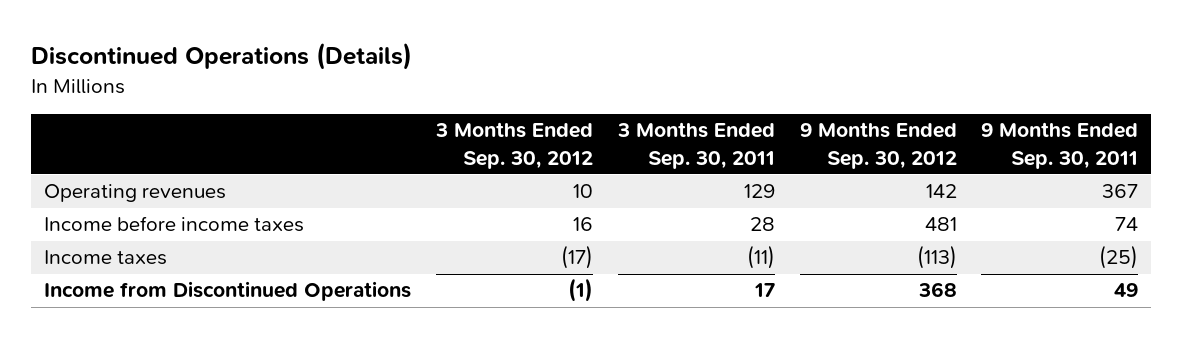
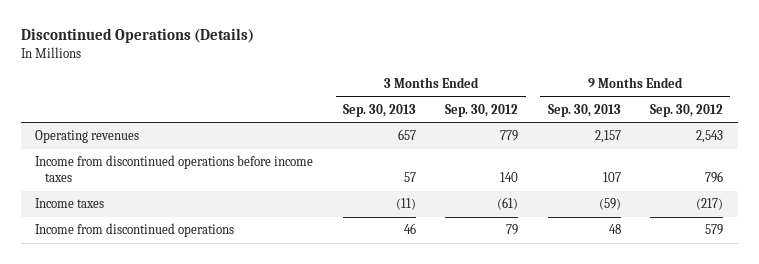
- | 3 Months Ended Sep. 30, 2012 | 3 Months Ended Sep. 30, 2011 | 9 Months Ended Sep. 30, 2012 | 9 Months Ended Sep. 30, 2011
+ | 3 Months Ended Sep. 30, 2013 | 3 Months Ended Sep. 30, 2012 | 9 Months Ended Sep. 30, 2013 | 9 Months Ended Sep. 30, 2012
- Operating revenues | 10 | 129 | 142 | 367
- Income before income taxes | 16 | 28 | 481 | 74
- Income taxes | (17) | (11) | (113) | (25)
- Income from Discontinued Operations | (1) | 17 | 368 | 49
+ Operating revenues | 657 | 779 | 2,157 | 2,543
+ Income from discontinued operations before income taxes | 57 | 140 | 107 | 796
+ Income taxes | (11) | (61) | (59) | (217)
+ Income from discontinued operations | 46 | 79 | 48 | 579

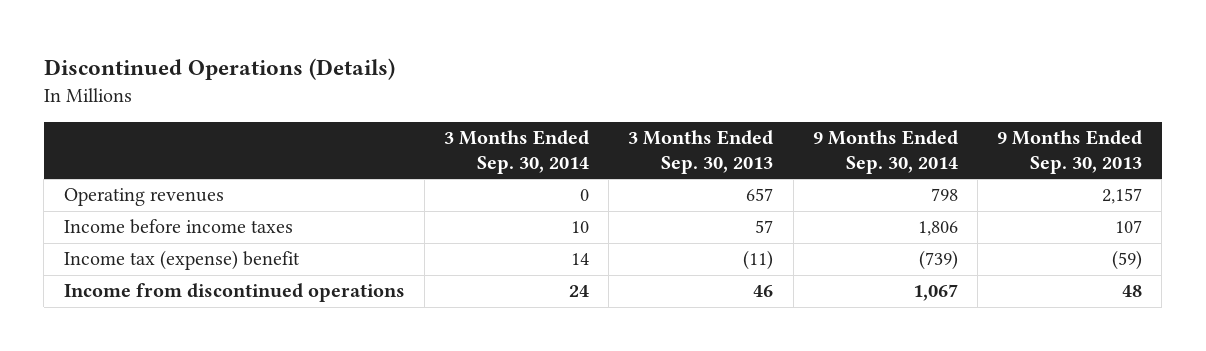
- | 3 Months Ended Sep. 30, 2013 | 3 Months Ended Sep. 30, 2012 | 9 Months Ended Sep. 30, 2013 | 9 Months Ended Sep. 30, 2012
+ | 3 Months Ended Sep. 30, 2014 | 3 Months Ended Sep. 30, 2013 | 9 Months Ended Sep. 30, 2014 | 9 Months Ended Sep. 30, 2013
- Income from discontinued operations before income taxes | 57 | 140 | 107 | 796
- Income taxes | (11) | (61) | (59) | (217)
+ Income before income taxes | 10 | 57 | 1,806 | 107
+ Income tax (expense) benefit | 14 | (11) | (739) | (59)

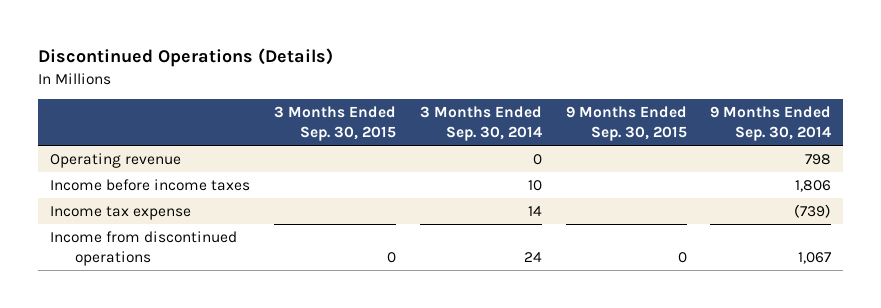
- | 3 Months Ended Sep. 30, 2014 | 3 Months Ended Sep. 30, 2013 | 9 Months Ended Sep. 30, 2014 | 9 Months Ended Sep. 30, 2013
+ | 3 Months Ended Sep. 30, 2015 | 3 Months Ended Sep. 30, 2014 | 9 Months Ended Sep. 30, 2015 | 9 Months Ended Sep. 30, 2014
- Operating revenues | 0 | 657 | 798 | 2,157
+ Operating revenue | | 0 | | 798
- Income tax (expense) benefit | 14 | (11) | (739) | (59)
+ Income tax expense | | 14 | | (739)

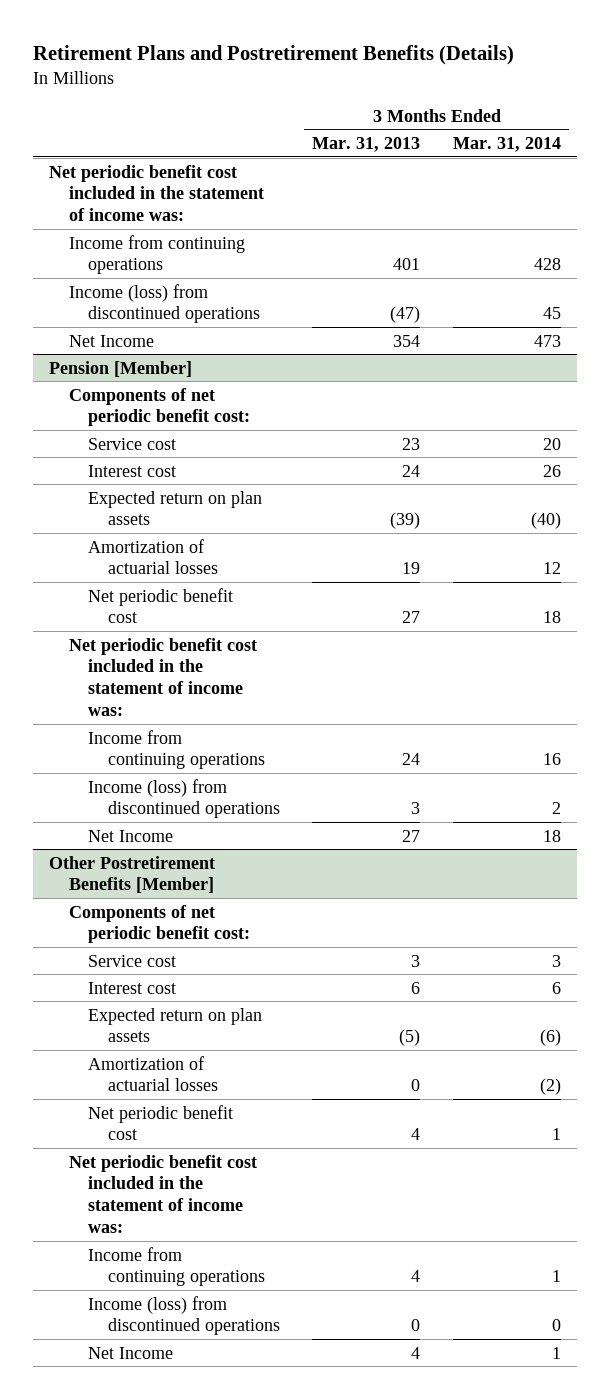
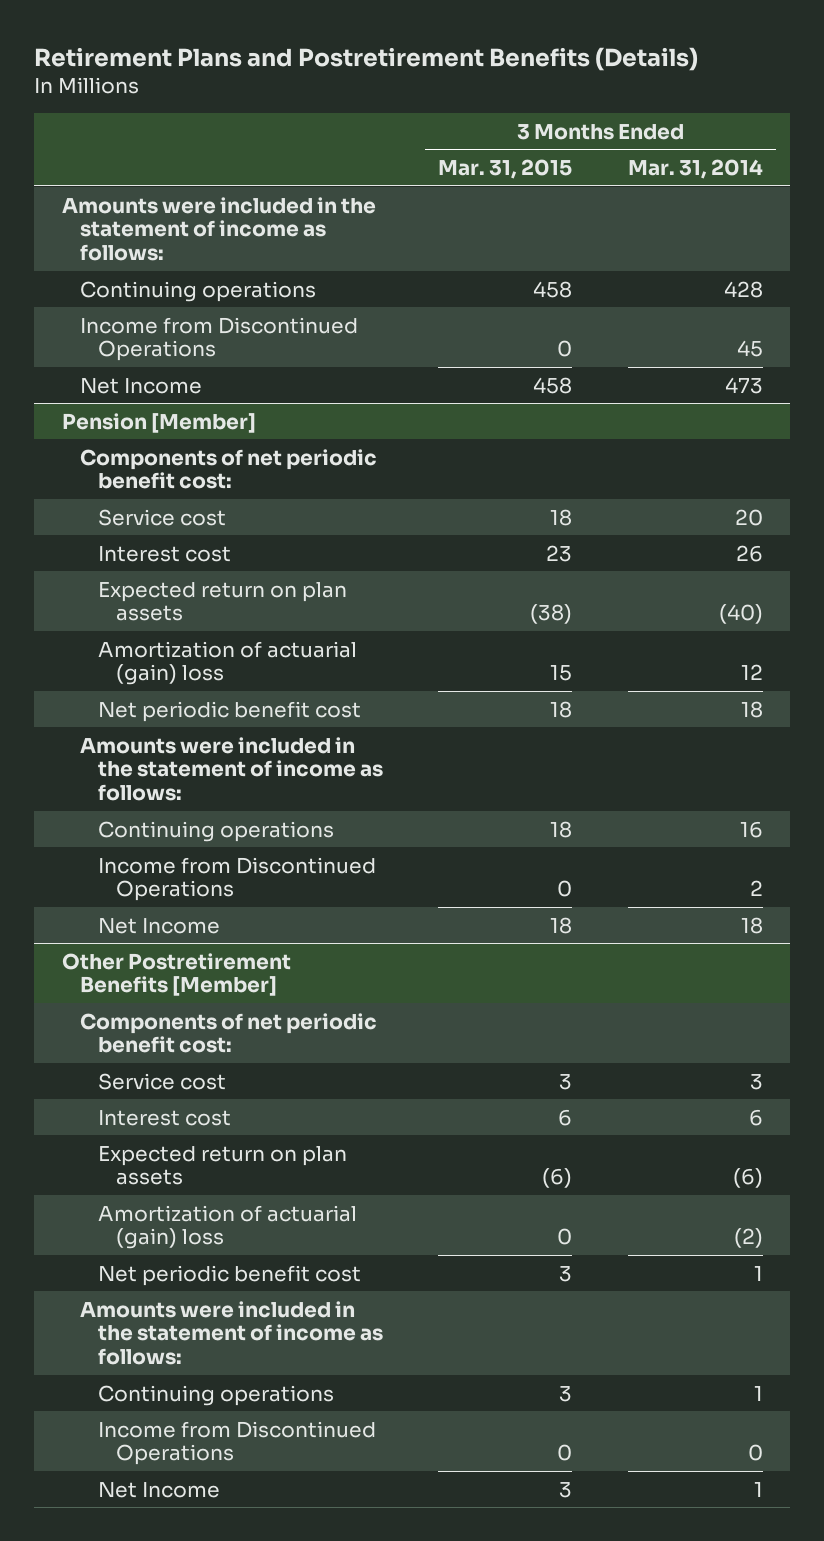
- | 3 Months Ended Mar. 31, 2013 | 3 Months Ended Mar. 31, 2014
+ | 3 Months Ended Mar. 31, 2015 | 3 Months Ended Mar. 31, 2014
- Net periodic benefit cost included in the statement of income was:
- Income from continuing operations | 401 | 428
- Income (loss) from discontinued operations | (47) | 45
+ Amounts were included in the statement of income as follows:
+ Continuing operations | 458 | 428
+ Income from Discontinued Operations | 0 | 45
@ Pension [Member]
- Amortization of actuarial losses | 19 | 12
+ Amortization of actuarial (gain) loss | 15 | 12
- Net periodic benefit cost included in the statement of income was:
- Income from continuing operations | 24 | 16
- Income (loss) from discontinued operations | 3 | 2
+ Amounts were included in the statement of income as follows:
+ Continuing operations | 18 | 16
+ Income from Discontinued Operations | 0 | 2
@ Other Postretirement Benefits [Member]
- Amortization of actuarial losses | 0 | (2)
+ Amortization of actuarial (gain) loss | 0 | (2)
- Net periodic benefit cost included in the statement of income was:
- Income from continuing operations | 4 | 1
- Income (loss) from discontinued operations | 0 | 0
+ Amounts were included in the statement of income as follows:
+ Continuing operations | 3 | 1
+ Income from Discontinued Operations | 0 | 0

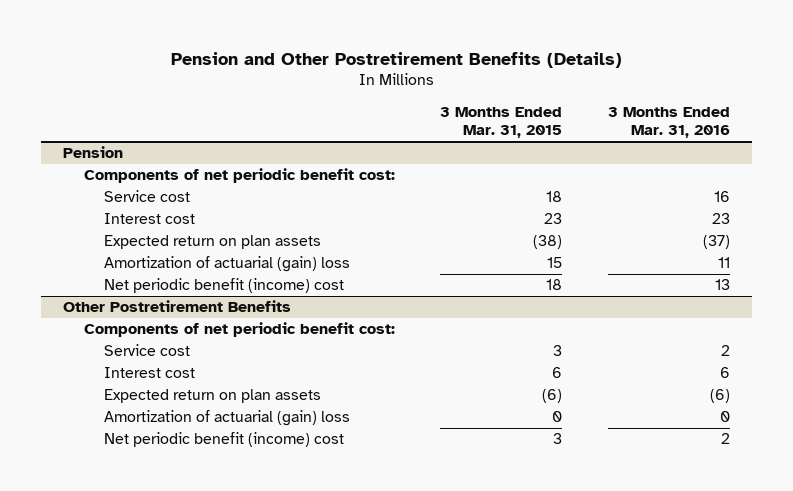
- Retirement Plans and Postretirement Benefits (Details)
+ Pension and Other Postretirement Benefits (Details)
- | 3 Months Ended Mar. 31, 2015 | 3 Months Ended Mar. 31, 2014
+ | 3 Months Ended Mar. 31, 2015 | 3 Months Ended Mar. 31, 2016
- Amounts were included in the statement of income as follows:
- Continuing operations | 458 | 428
- Income from Discontinued Operations | 0 | 45
- Net Income | 458 | 473
- Pension [Member]
+ Pension
- Net periodic benefit cost | 18 | 18
- Amounts were included in the statement of income as follows:
- Continuing operations | 18 | 16
- Income from Discontinued Operations | 0 | 2
- Net Income | 18 | 18
- Other Postretirement Benefits [Member]
+ Net periodic benefit (income) cost | 18 | 13
+ Other Postretirement Benefits
- Net periodic benefit cost | 3 | 1
- Amounts were included in the statement of income as follows:
- Continuing operations | 3 | 1
- Income from Discontinued Operations | 0 | 0
- Net Income | 3 | 1
+ Net periodic benefit (income) cost | 3 | 2

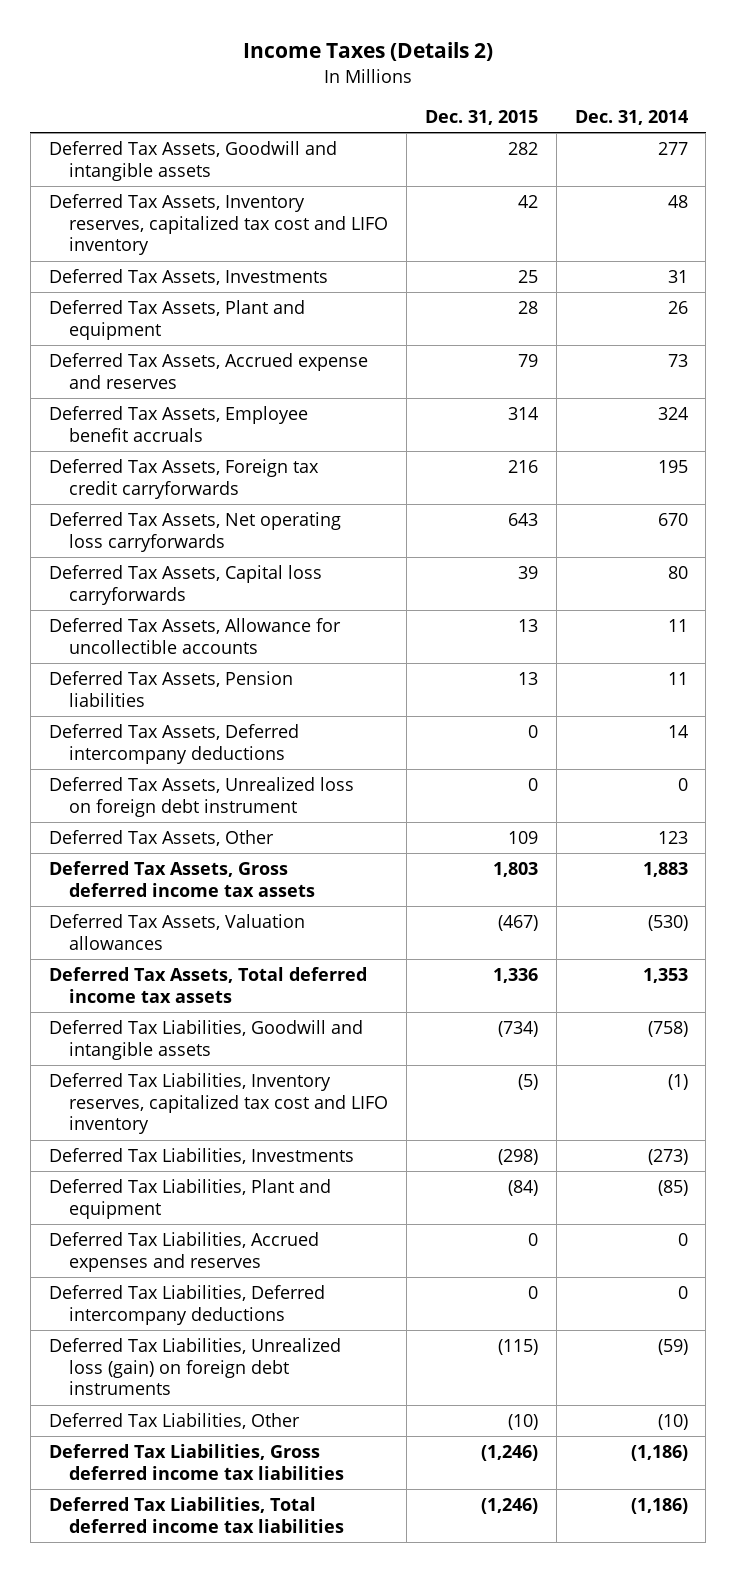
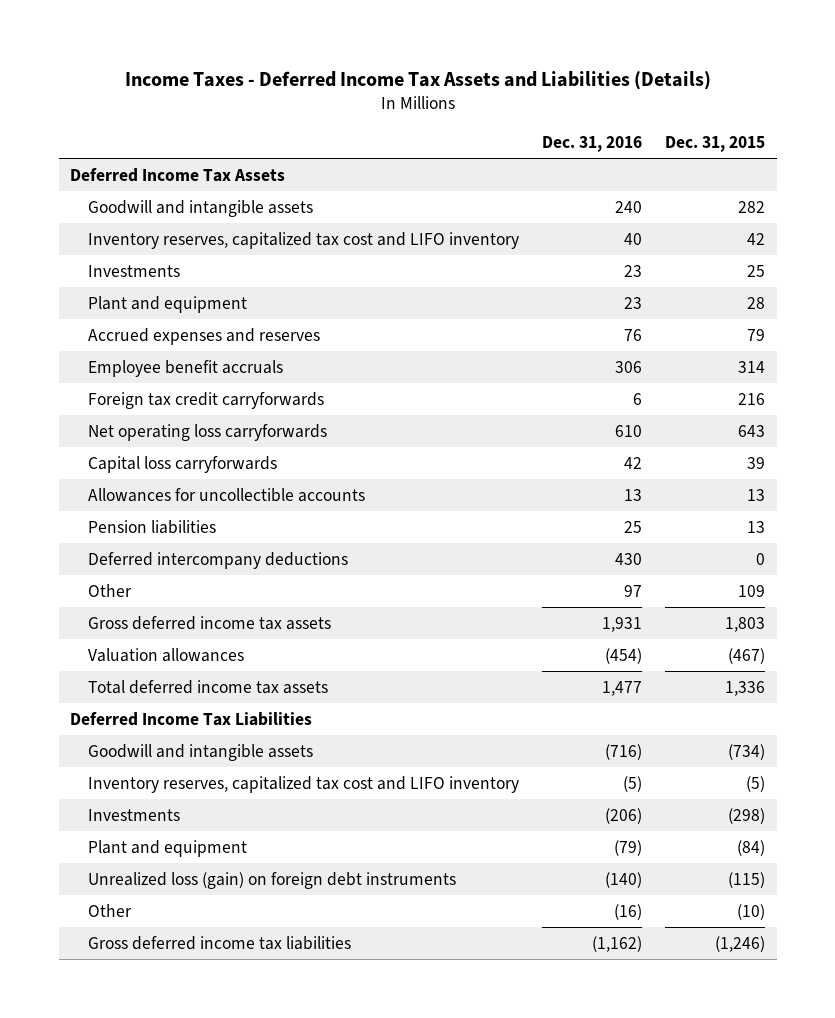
- Income Taxes (Details 2)
+ Income Taxes - Deferred Income Tax Assets and Liabilities (Details)
- | Dec. 31, 2015 | Dec. 31, 2014
+ | Dec. 31, 2016 | Dec. 31, 2015
- Deferred Tax Assets, Goodwill and intangible assets | 282 | 277
- Deferred Tax Assets, Inventory reserves, capitalized tax cost and LIFO inventory | 42 | 48
- Deferred Tax Assets, Investments | 25 | 31
- Deferred Tax Assets, Plant and equipment | 28 | 26
- Deferred Tax Assets, Accrued expense and reserves | 79 | 73
- Deferred Tax Assets, Employee benefit accruals | 314 | 324
- Deferred Tax Assets, Foreign tax credit carryforwards | 216 | 195
- Deferred Tax Assets, Net operating loss carryforwards | 643 | 670
- Deferred Tax Assets, Capital loss carryforwards | 39 | 80
- Deferred Tax Assets, Allowance for uncollectible accounts | 13 | 11
- Deferred Tax Assets, Pension liabilities | 13 | 11
- Deferred Tax Assets, Deferred intercompany deductions | 0 | 14
- Deferred Tax Assets, Unrealized loss on foreign debt instrument | 0 | 0
- Deferred Tax Assets, Other | 109 | 123
- Deferred Tax Assets, Gross deferred income tax assets | 1,803 | 1,883
- Deferred Tax Assets, Valuation allowances | (467) | (530)
- Deferred Tax Assets, Total deferred income tax assets | 1,336 | 1,353
- Deferred Tax Liabilities, Goodwill and intangible assets | (734) | (758)
- Deferred Tax Liabilities, Inventory reserves, capitalized tax cost and LIFO inventory | (5) | (1)
- Deferred Tax Liabilities, Investments | (298) | (273)
- Deferred Tax Liabilities, Plant and equipment | (84) | (85)
- Deferred Tax Liabilities, Accrued expenses and reserves | 0 | 0
- Deferred Tax Liabilities, Deferred intercompany deductions | 0 | 0
- Deferred Tax Liabilities, Unrealized loss (gain) on foreign debt instruments | (115) | (59)
- Deferred Tax Liabilities, Other | (10) | (10)
- Deferred Tax Liabilities, Gross deferred income tax liabilities | (1,246) | (1,186)
- Deferred Tax Liabilities, Total deferred income tax liabilities | (1,246) | (1,186)
+ Deferred Income Tax Assets
+ Goodwill and intangible assets | 240 | 282
+ Inventory reserves, capitalized tax cost and LIFO inventory | 40 | 42
+ Investments | 23 | 25
+ Plant and equipment | 23 | 28
+ Accrued expenses and reserves | 76 | 79
+ Employee benefit accruals | 306 | 314
+ Foreign tax credit carryforwards | 6 | 216
+ Net operating loss carryforwards | 610 | 643
+ Capital loss carryforwards | 42 | 39
+ Allowances for uncollectible accounts | 13 | 13
+ Pension liabilities | 25 | 13
+ Deferred intercompany deductions | 430 | 0
+ Other | 97 | 109
+ Gross deferred income tax assets | 1,931 | 1,803
+ Valuation allowances | (454) | (467)
+ Total deferred income tax assets | 1,477 | 1,336
+ Deferred Income Tax Liabilities
+ Goodwill and intangible assets | (716) | (734)
+ Inventory reserves, capitalized tax cost and LIFO inventory | (5) | (5)
+ Investments | (206) | (298)
+ Plant and equipment | (79) | (84)
+ Unrealized loss (gain) on foreign debt instruments | (140) | (115)
+ Other | (16) | (10)
+ Gross deferred income tax liabilities | (1,162) | (1,246)

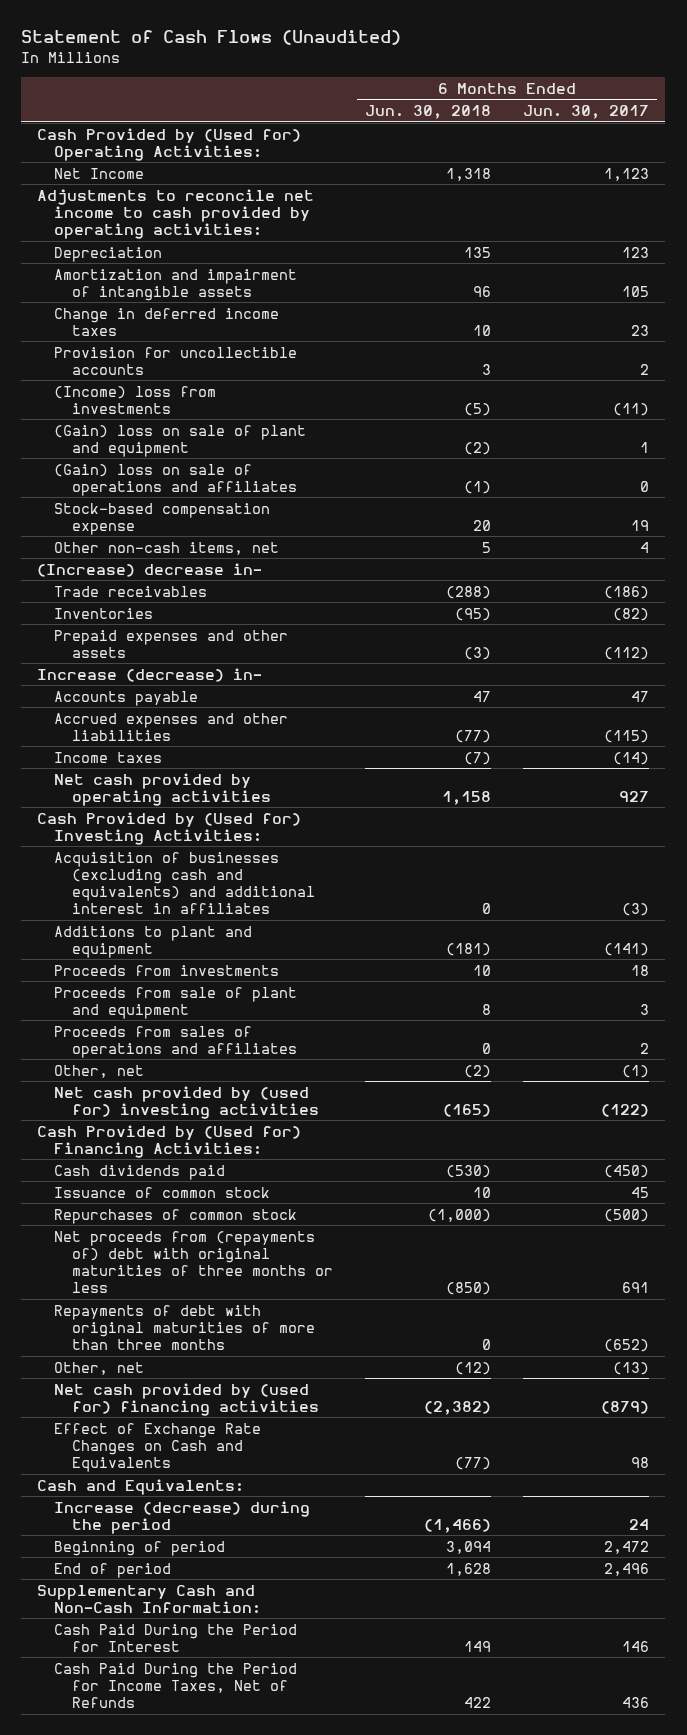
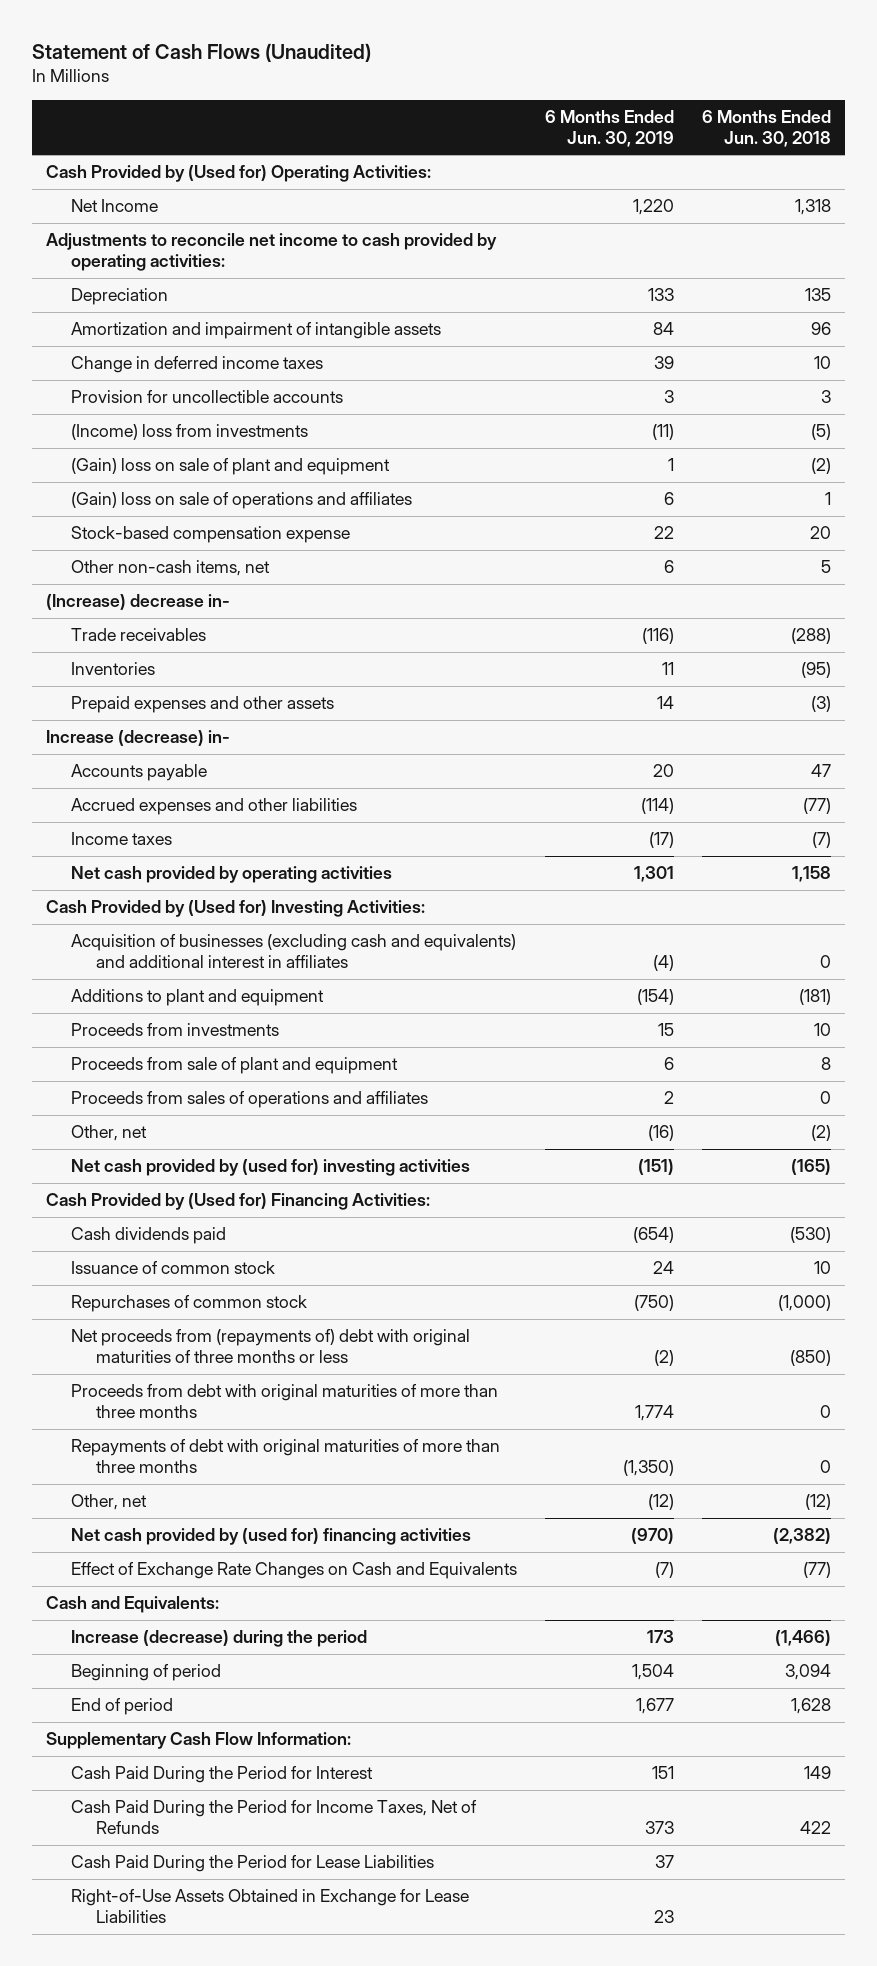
- | 6 Months Ended Jun. 30, 2018 | 6 Months Ended Jun. 30, 2017
+ | 6 Months Ended Jun. 30, 2019 | 6 Months Ended Jun. 30, 2018
- (Gain) loss on sale of operations and affiliates | (1) | 0
+ (Gain) loss on sale of operations and affiliates | 6 | 1
+ Proceeds from debt with original maturities of more than three months | 1,774 | 0
- Supplementary Cash and Non-Cash Information:
+ Supplementary Cash Flow Information:
+ Cash Paid During the Period for Lease Liabilities | 37 |
+ Right-of-Use Assets Obtained in Exchange for Lease Liabilities | 23 |

